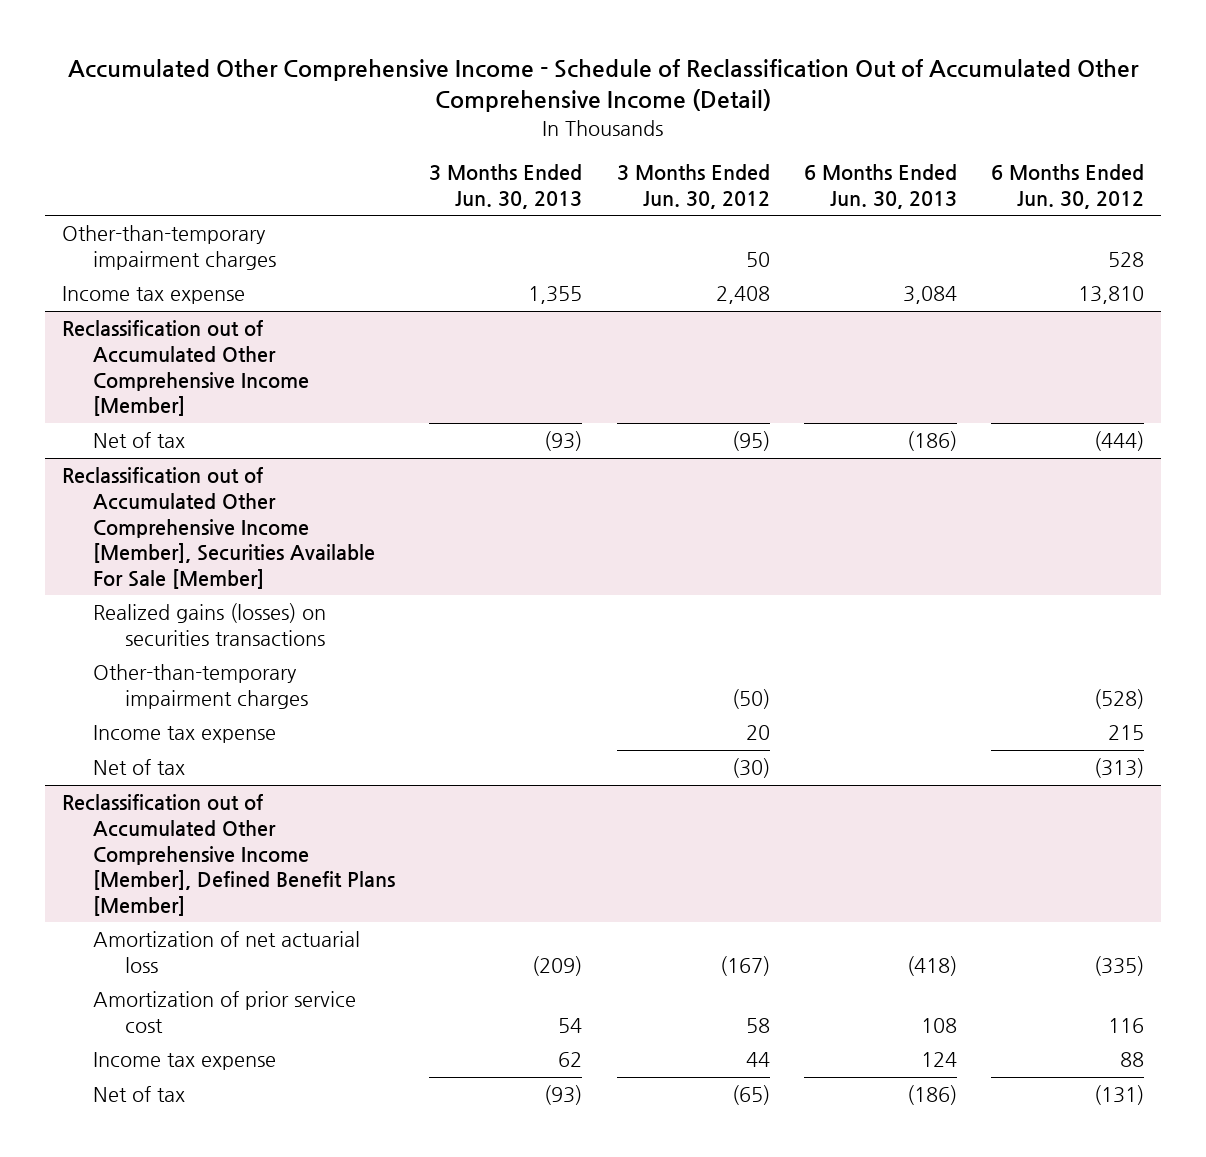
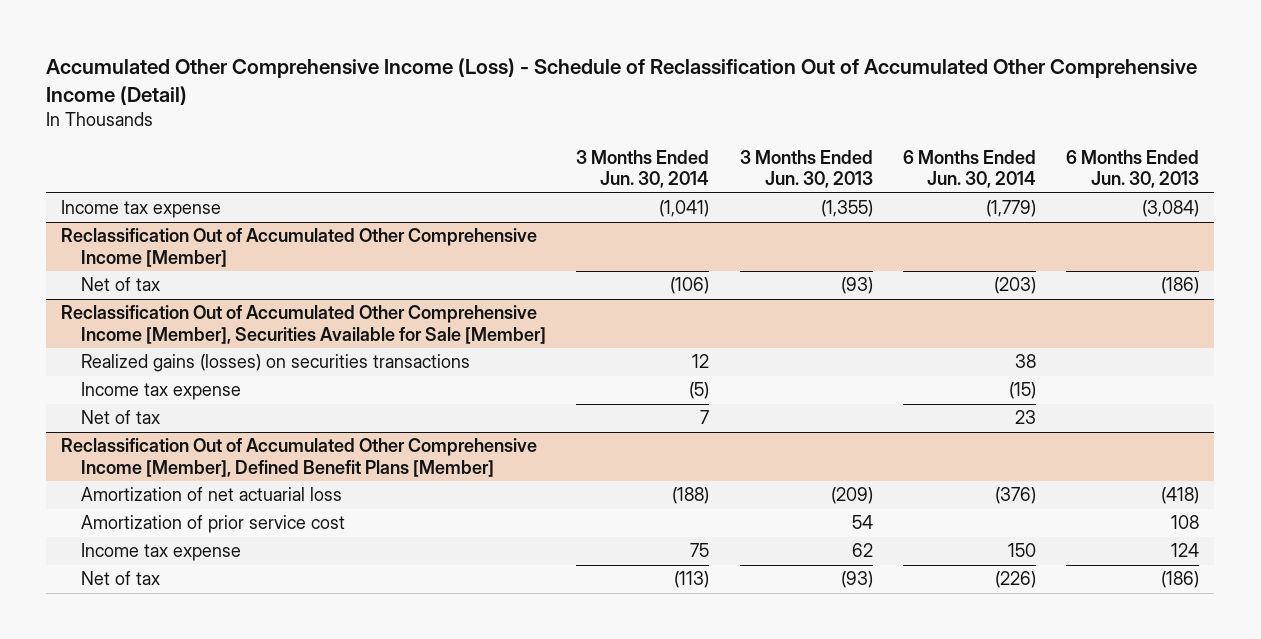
- Accumulated Other Comprehensive Income - Schedule of Reclassification Out of Accumulated Other Comprehensive Income (Detail)
+ Accumulated Other Comprehensive Income (Loss) - Schedule of Reclassification Out of Accumulated Other Comprehensive Income (Detail)
- | 3 Months Ended Jun. 30, 2013 | 3 Months Ended Jun. 30, 2012 | 6 Months Ended Jun. 30, 2013 | 6 Months Ended Jun. 30, 2012
+ | 3 Months Ended Jun. 30, 2014 | 3 Months Ended Jun. 30, 2013 | 6 Months Ended Jun. 30, 2014 | 6 Months Ended Jun. 30, 2013
- Other-than-temporary impairment charges | | 50 | | 528
- Income tax expense | 1,355 | 2,408 | 3,084 | 13,810
- Reclassification out of Accumulated Other Comprehensive Income [Member]
+ Income tax expense | (1,041) | (1,355) | (1,779) | (3,084)
+ Reclassification Out of Accumulated Other Comprehensive Income [Member]
- Reclassification out of Accumulated Other Comprehensive Income [Member], Securities Available For Sale [Member]
+ Reclassification Out of Accumulated Other Comprehensive Income [Member], Securities Available for Sale [Member]
- Other-than-temporary impairment charges | | (50) | | (528)
- Reclassification out of Accumulated Other Comprehensive Income [Member], Defined Benefit Plans [Member]
+ Reclassification Out of Accumulated Other Comprehensive Income [Member], Defined Benefit Plans [Member]

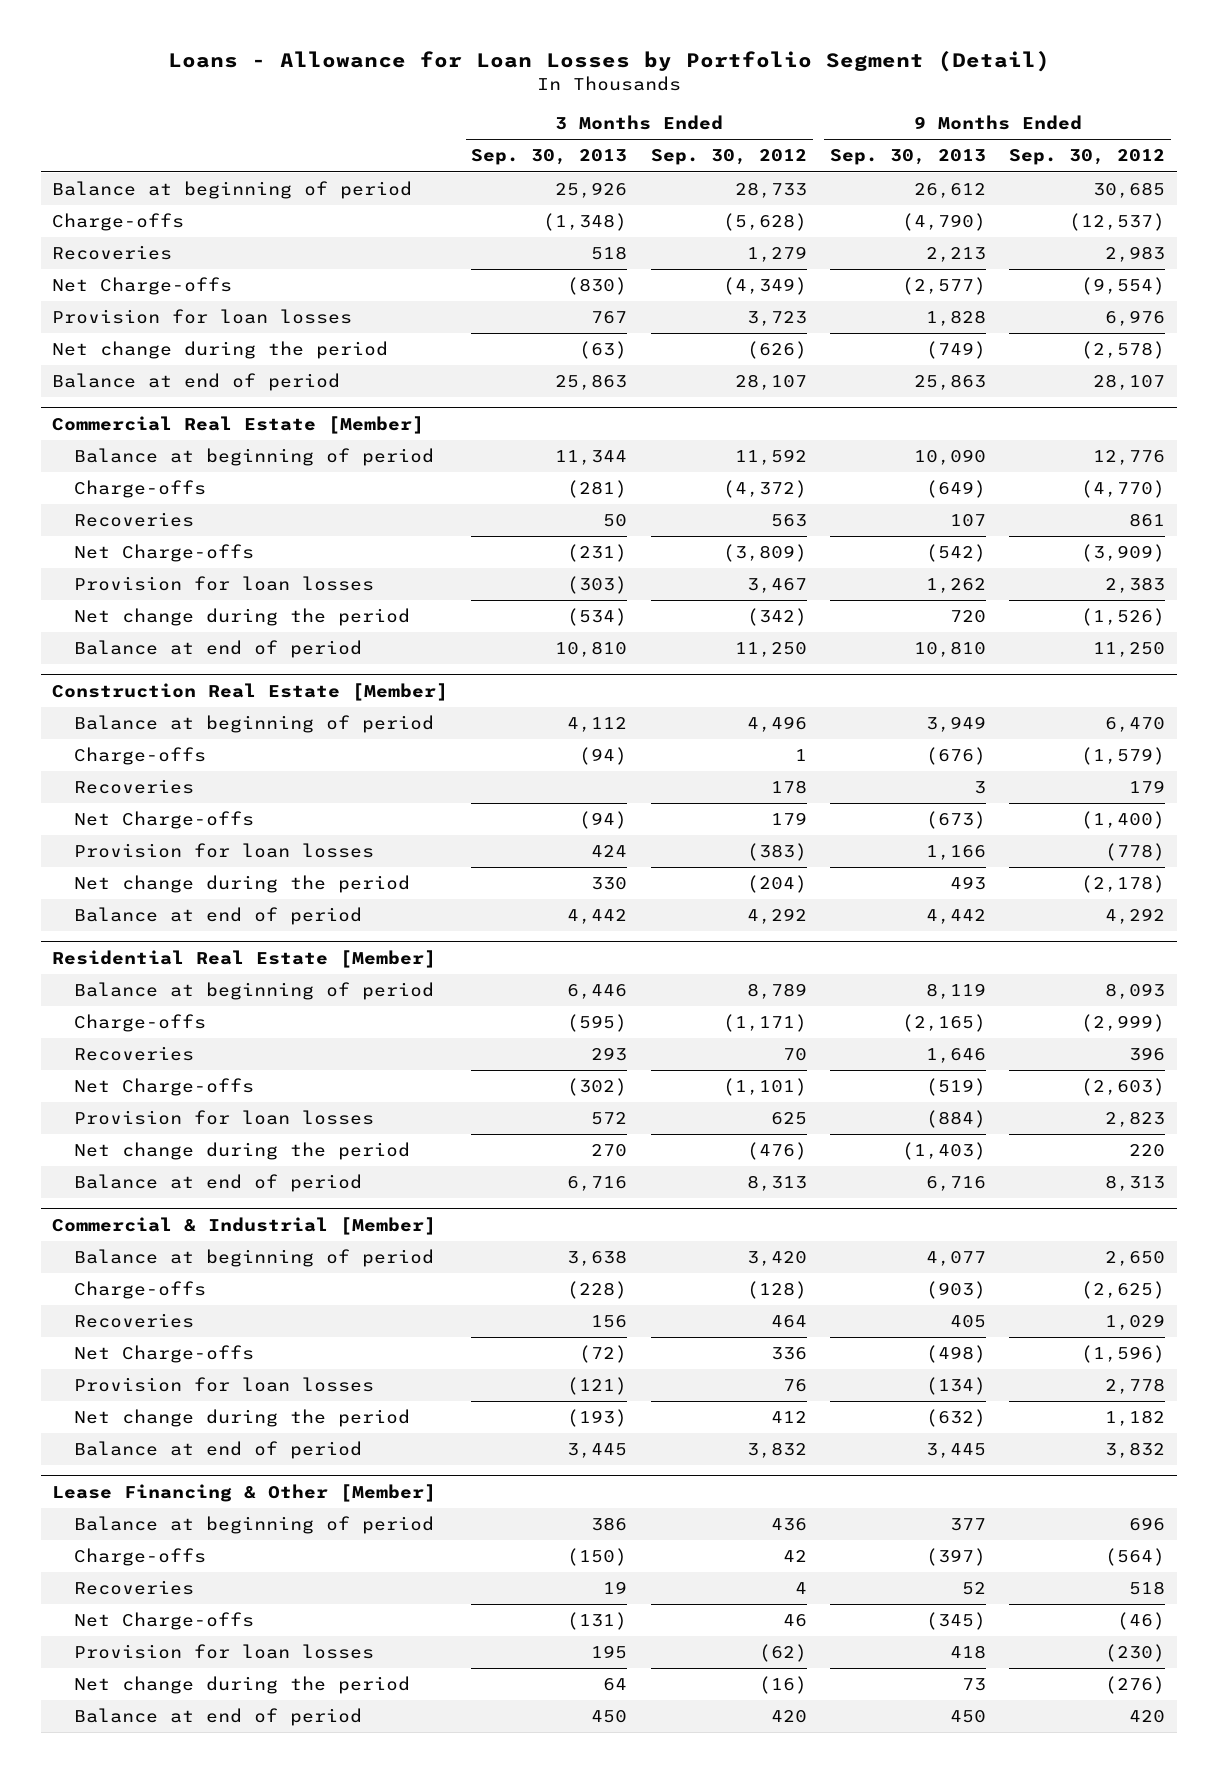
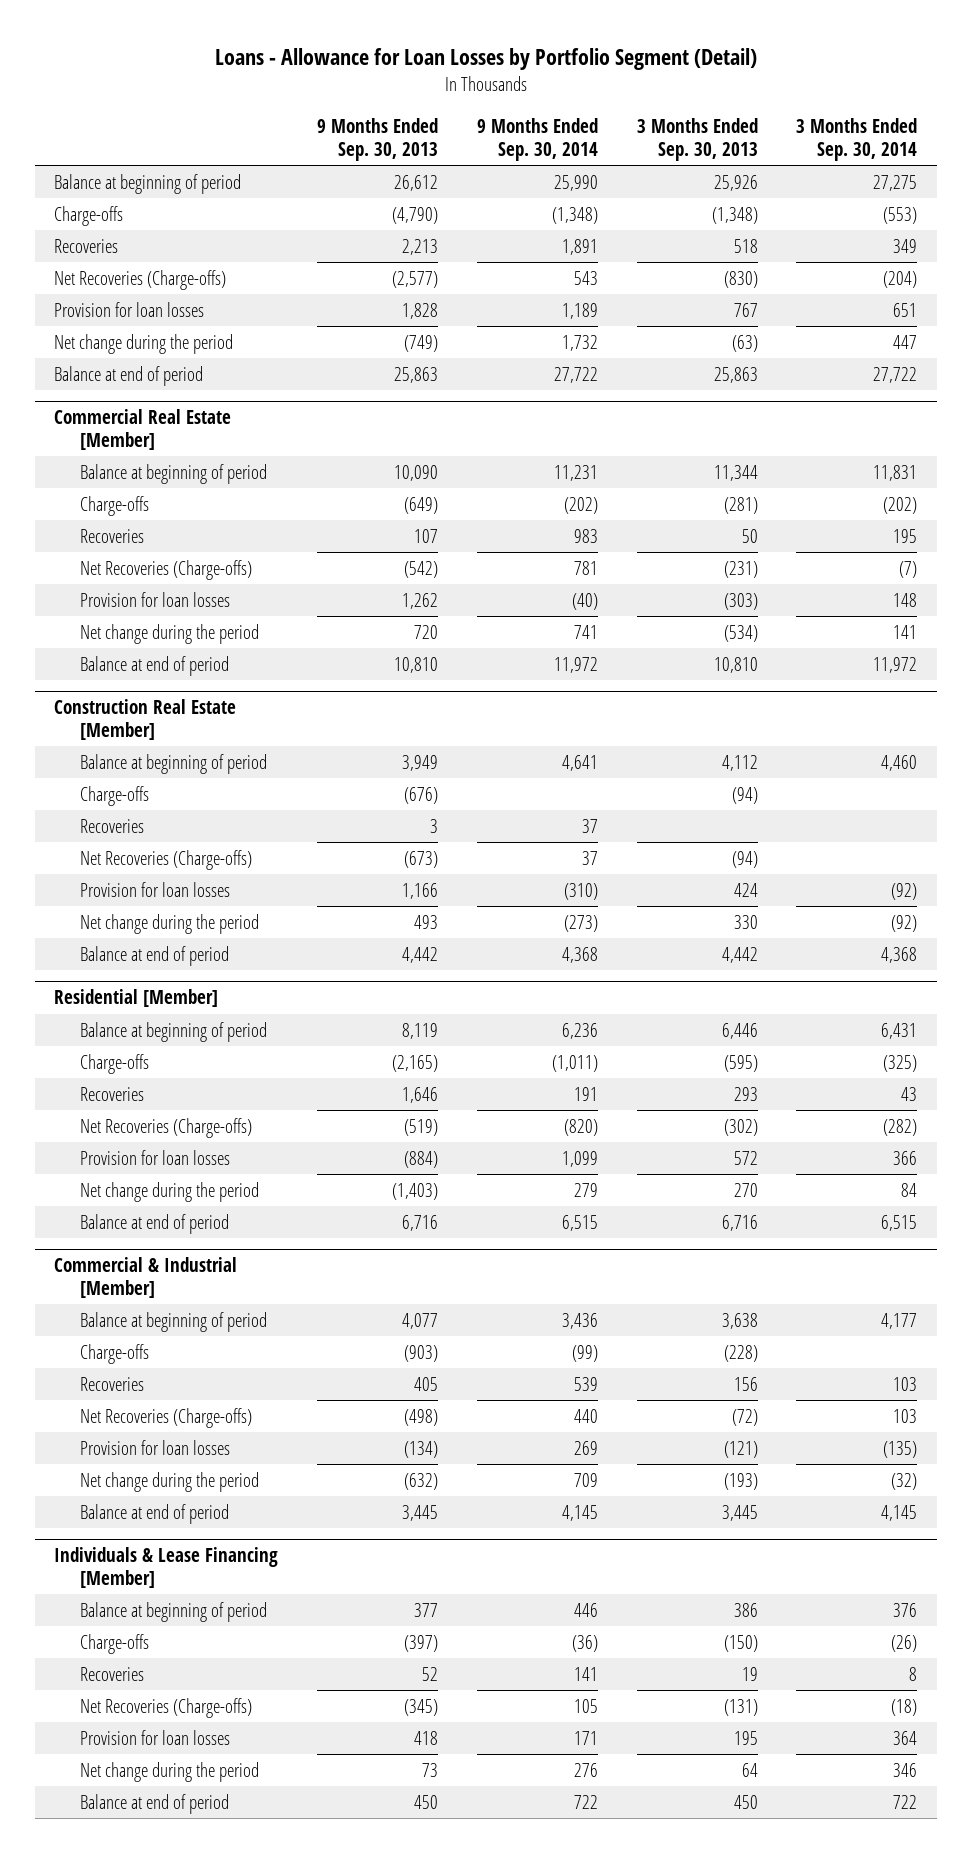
- | 3 Months Ended Sep. 30, 2013 | 3 Months Ended Sep. 30, 2012 | 9 Months Ended Sep. 30, 2013 | 9 Months Ended Sep. 30, 2012
+ | 9 Months Ended Sep. 30, 2013 | 9 Months Ended Sep. 30, 2014 | 3 Months Ended Sep. 30, 2013 | 3 Months Ended Sep. 30, 2014
- Net Charge-offs | (830) | (4,349) | (2,577) | (9,554)
+ Net Recoveries (Charge-offs) | (2,577) | 543 | (830) | (204)
@ Commercial Real Estate [Member]
- Net Charge-offs | (231) | (3,809) | (542) | (3,909)
+ Net Recoveries (Charge-offs) | (542) | 781 | (231) | (7)
@ Construction Real Estate [Member]
- Net Charge-offs | (94) | 179 | (673) | (1,400)
+ Net Recoveries (Charge-offs) | (673) | 37 | (94) |
- Residential Real Estate [Member]
+ Residential [Member]
- Net Charge-offs | (302) | (1,101) | (519) | (2,603)
+ Net Recoveries (Charge-offs) | (519) | (820) | (302) | (282)
@ Commercial & Industrial [Member]
- Net Charge-offs | (72) | 336 | (498) | (1,596)
+ Net Recoveries (Charge-offs) | (498) | 440 | (72) | 103
- Lease Financing & Other [Member]
+ Individuals & Lease Financing [Member]
- Net Charge-offs | (131) | 46 | (345) | (46)
+ Net Recoveries (Charge-offs) | (345) | 105 | (131) | (18)

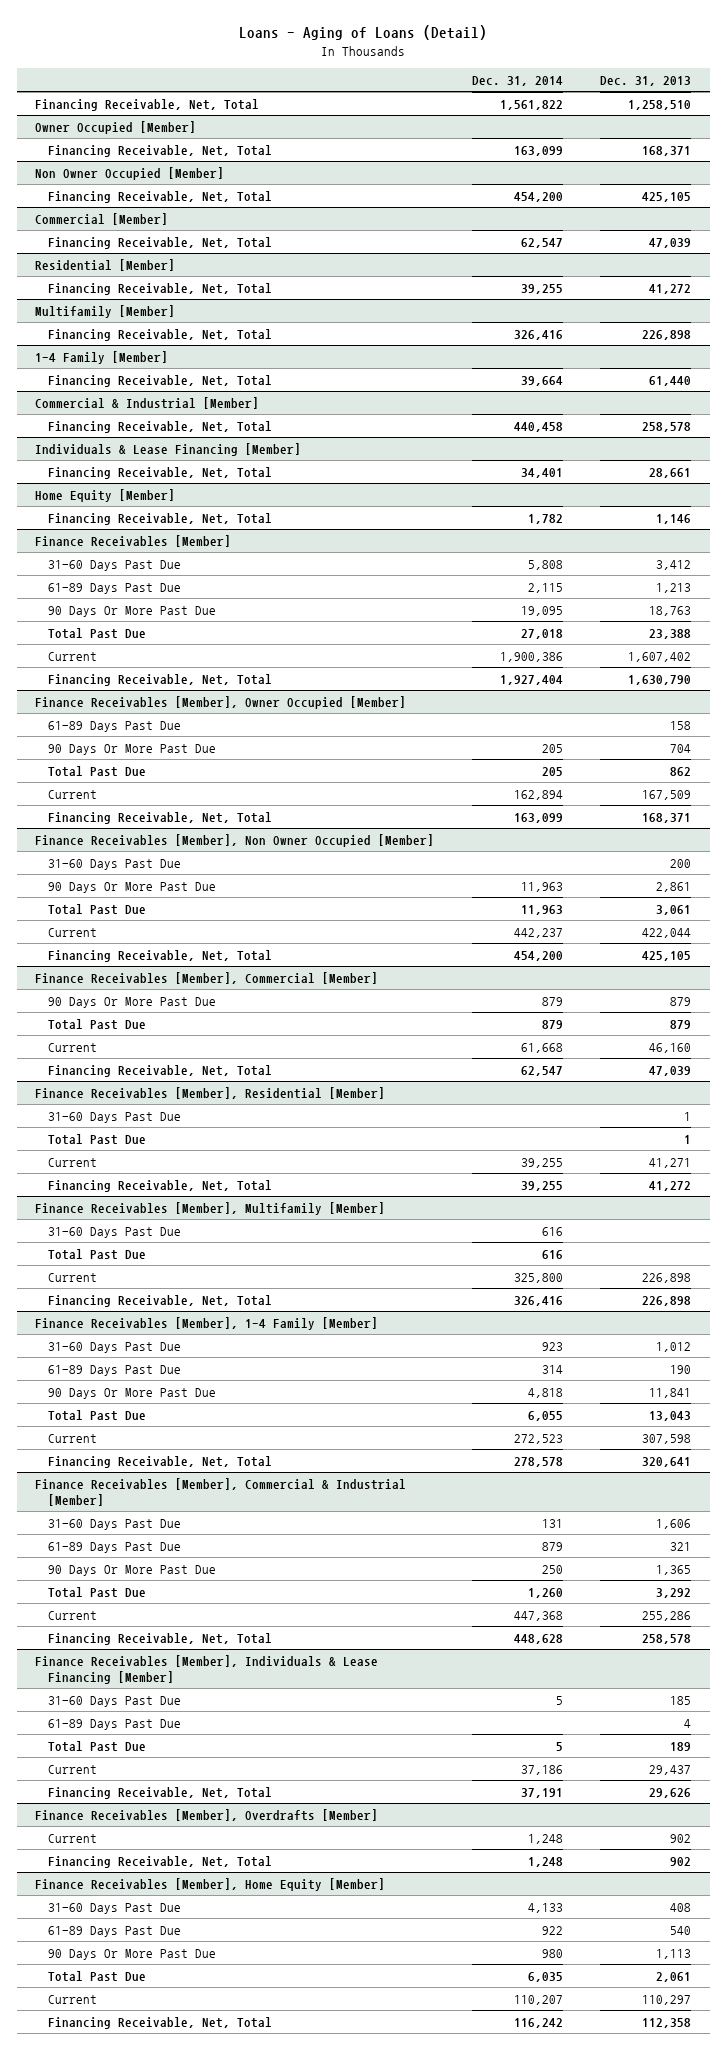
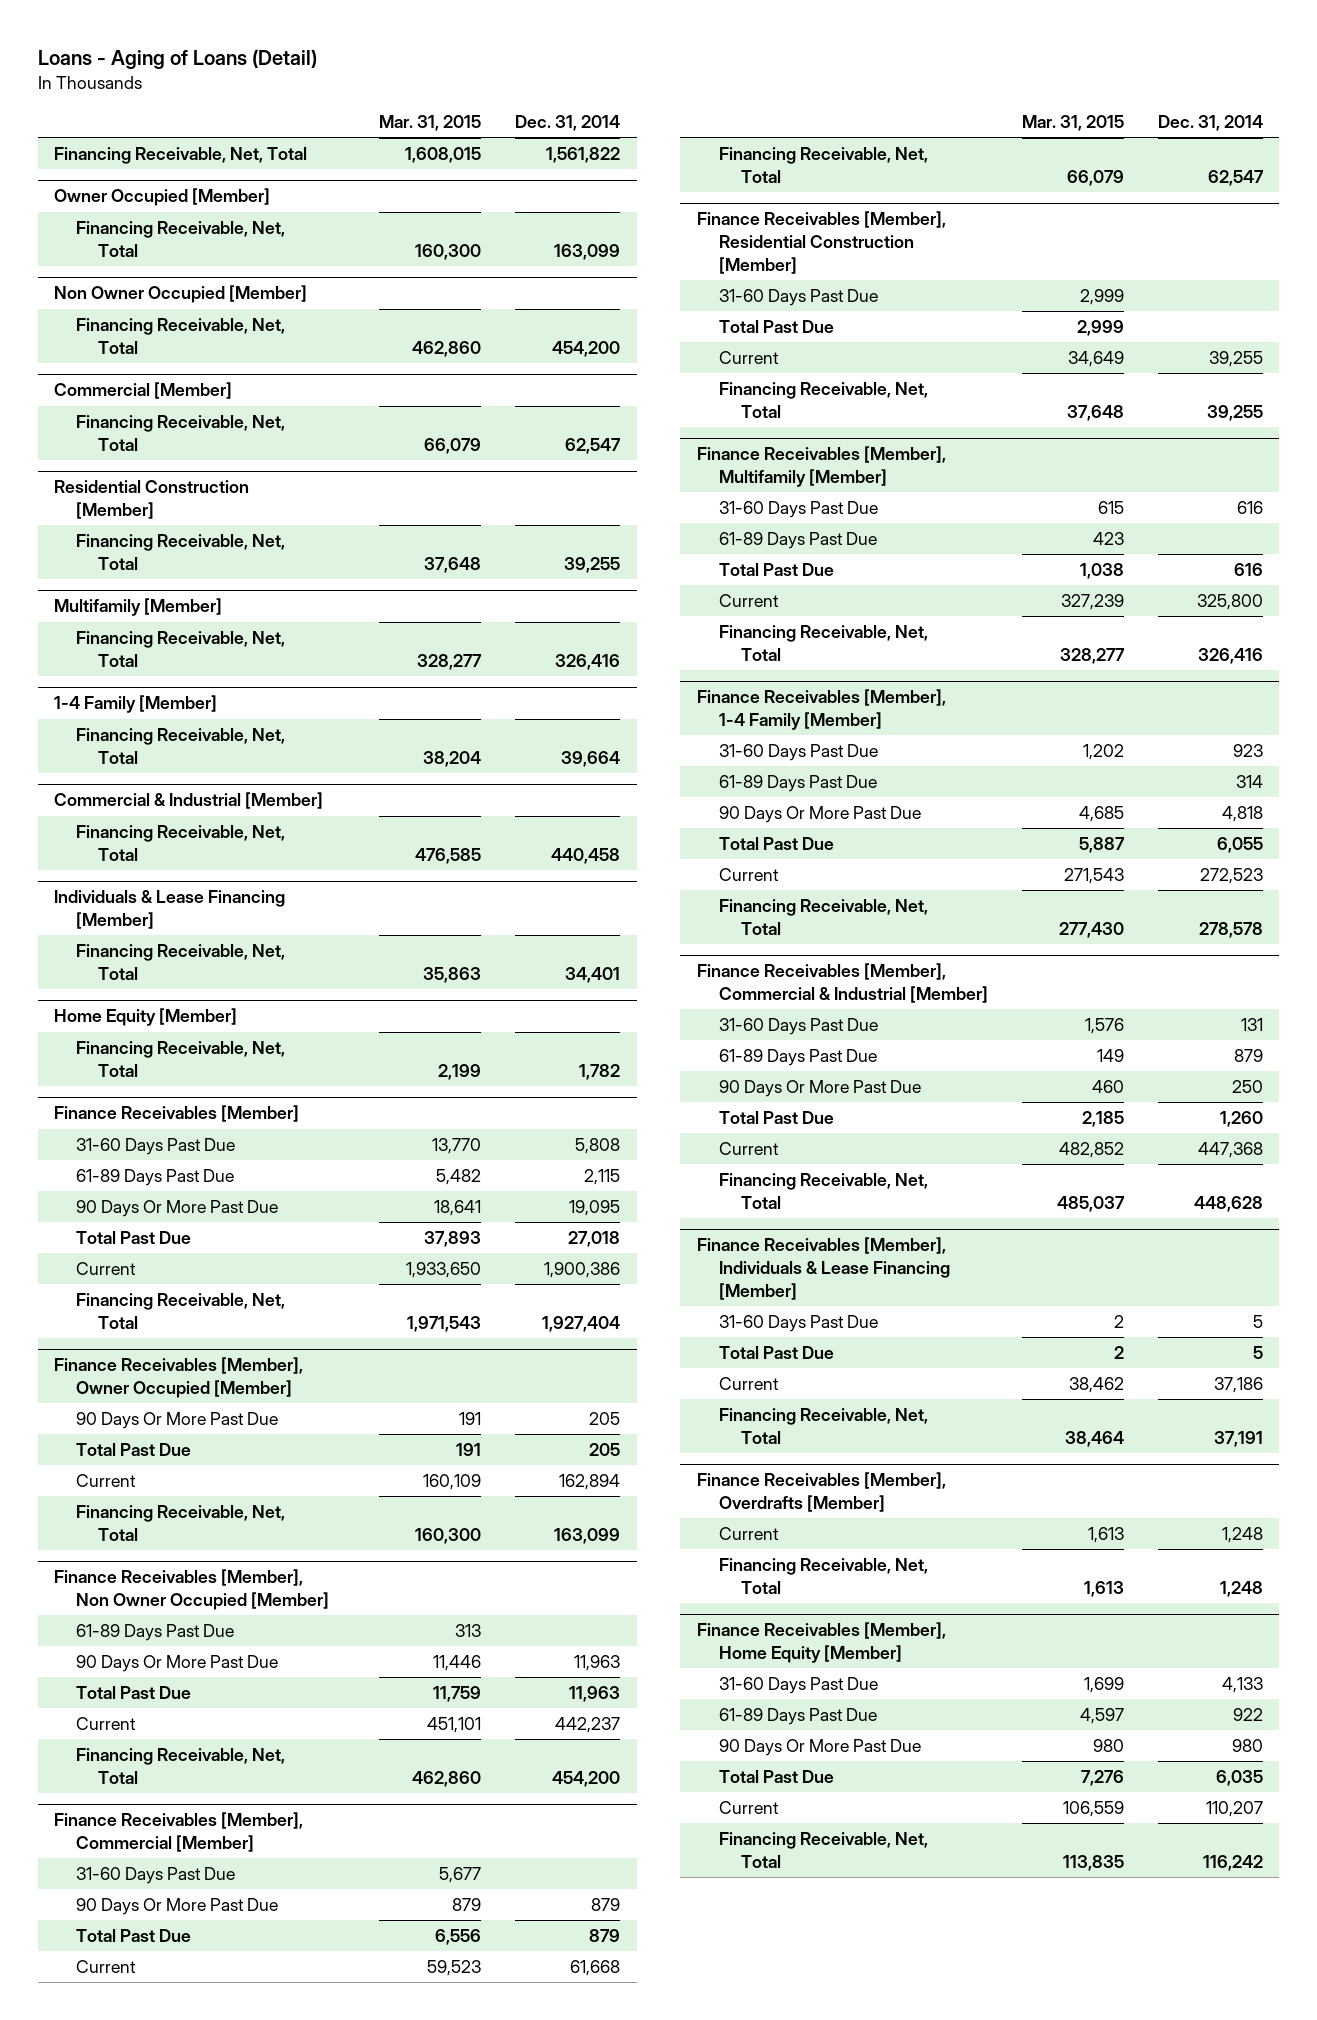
- | Dec. 31, 2014 | Dec. 31, 2013
+ | Mar. 31, 2015 | Dec. 31, 2014
- Residential [Member]
+ Residential Construction [Member]
@ Finance Receivables [Member], Owner Occupied [Member]
- 61-89 Days Past Due | | 158
@ Finance Receivables [Member], Non Owner Occupied [Member]
- 31-60 Days Past Due | | 200
+ 61-89 Days Past Due | 313 |
@ Finance Receivables [Member], Commercial [Member]
+ 31-60 Days Past Due | 5,677 |
- Finance Receivables [Member], Residential [Member]
+ Finance Receivables [Member], Residential Construction [Member]
@ Finance Receivables [Member], Multifamily [Member]
+ 61-89 Days Past Due | 423 |
@ Finance Receivables [Member], Individuals & Lease Financing [Member]
- 61-89 Days Past Due | | 4

